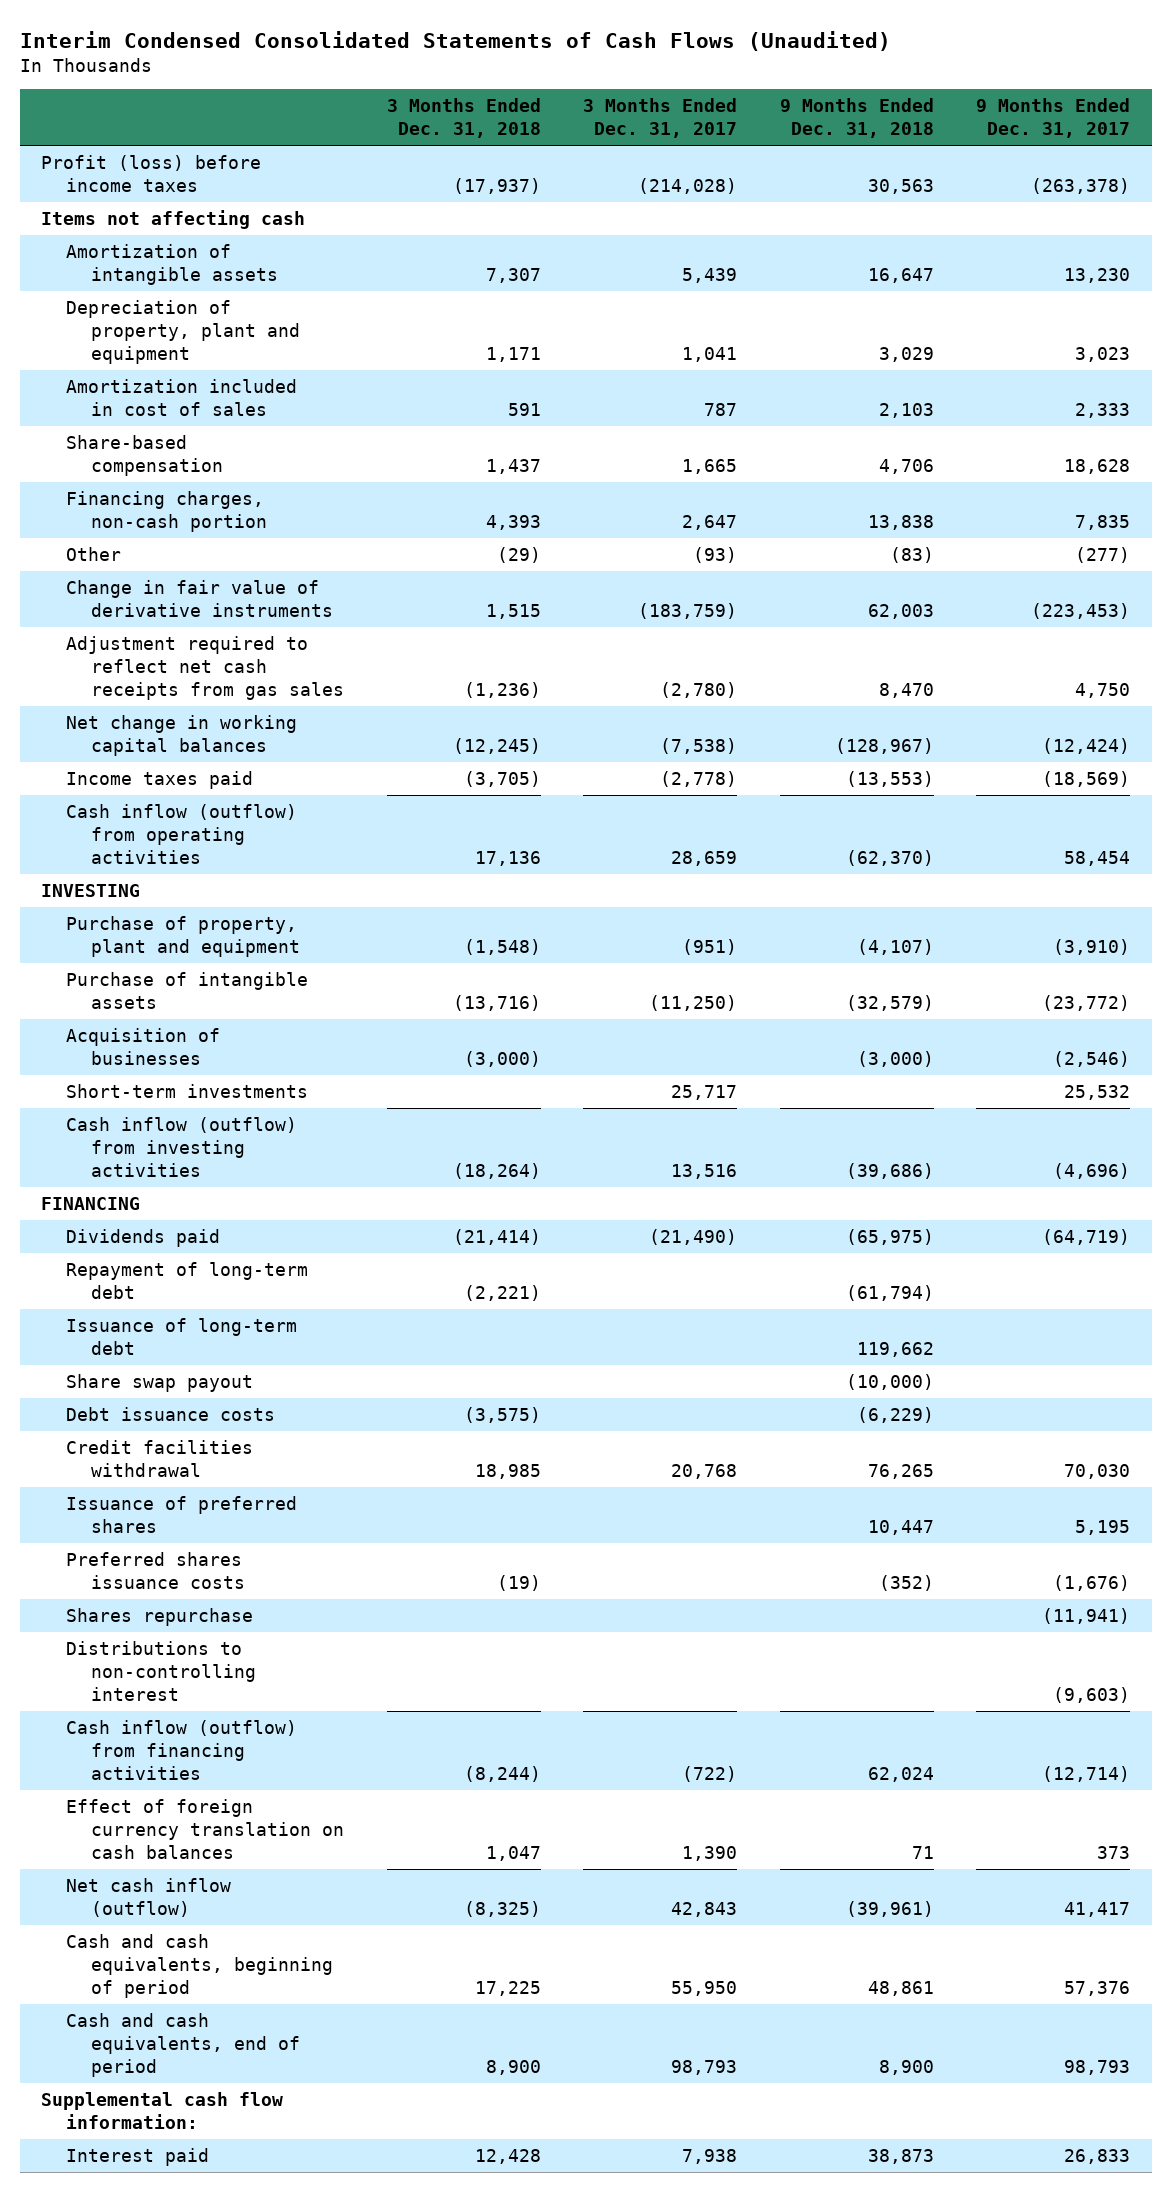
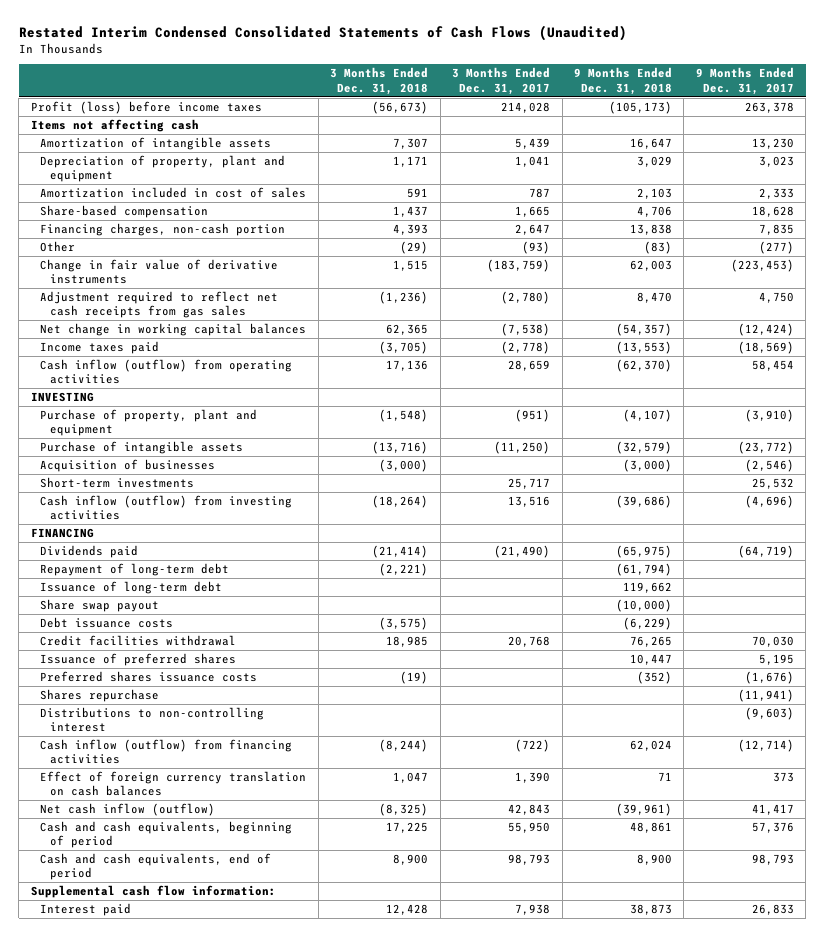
- Interim Condensed Consolidated Statements of Cash Flows (Unaudited)
+ Restated Interim Condensed Consolidated Statements of Cash Flows (Unaudited)
- Profit (loss) before income taxes | (17,937) | (214,028) | 30,563 | (263,378)
+ Profit (loss) before income taxes | (56,673) | 214,028 | (105,173) | 263,378
- Net change in working capital balances | (12,245) | (7,538) | (128,967) | (12,424)
+ Net change in working capital balances | 62,365 | (7,538) | (54,357) | (12,424)

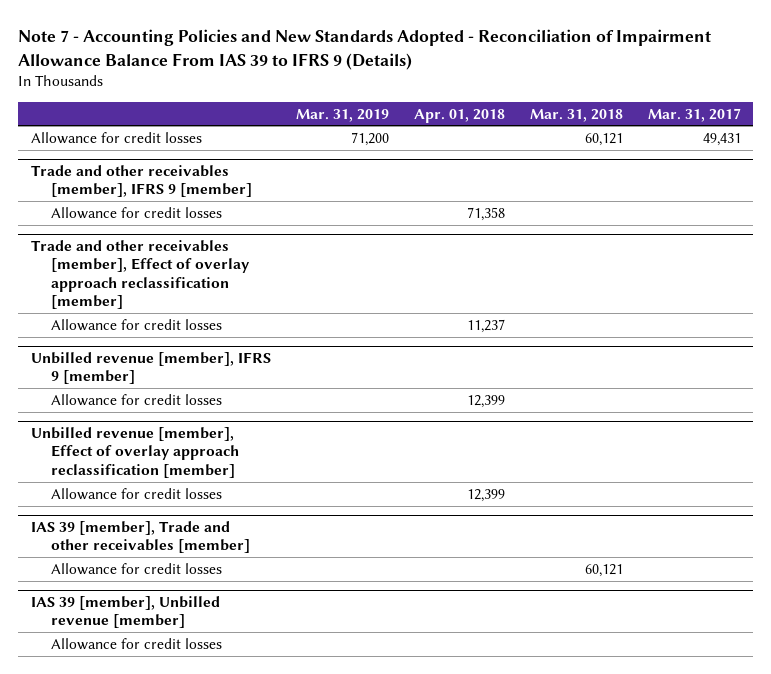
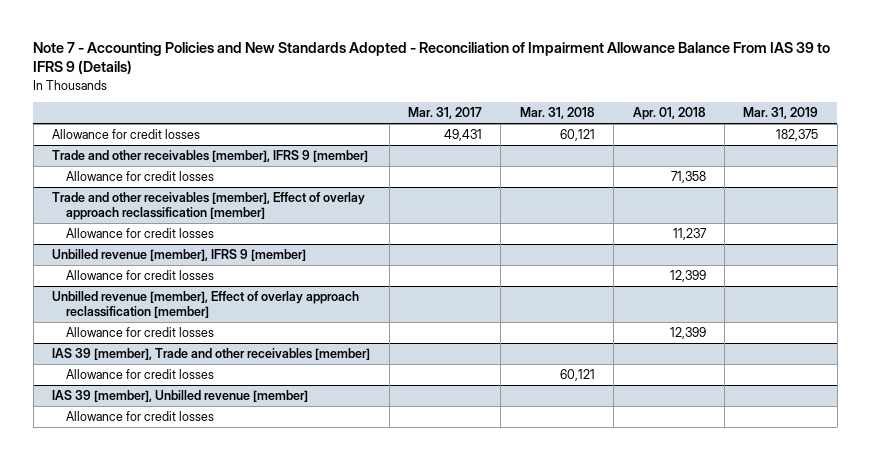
- | Mar. 31, 2019 | Apr. 01, 2018 | Mar. 31, 2018 | Mar. 31, 2017
+ | Mar. 31, 2017 | Mar. 31, 2018 | Apr. 01, 2018 | Mar. 31, 2019
- Allowance for credit losses | 71,200 | | 60,121 | 49,431
+ Allowance for credit losses | 49,431 | 60,121 | | 182,375

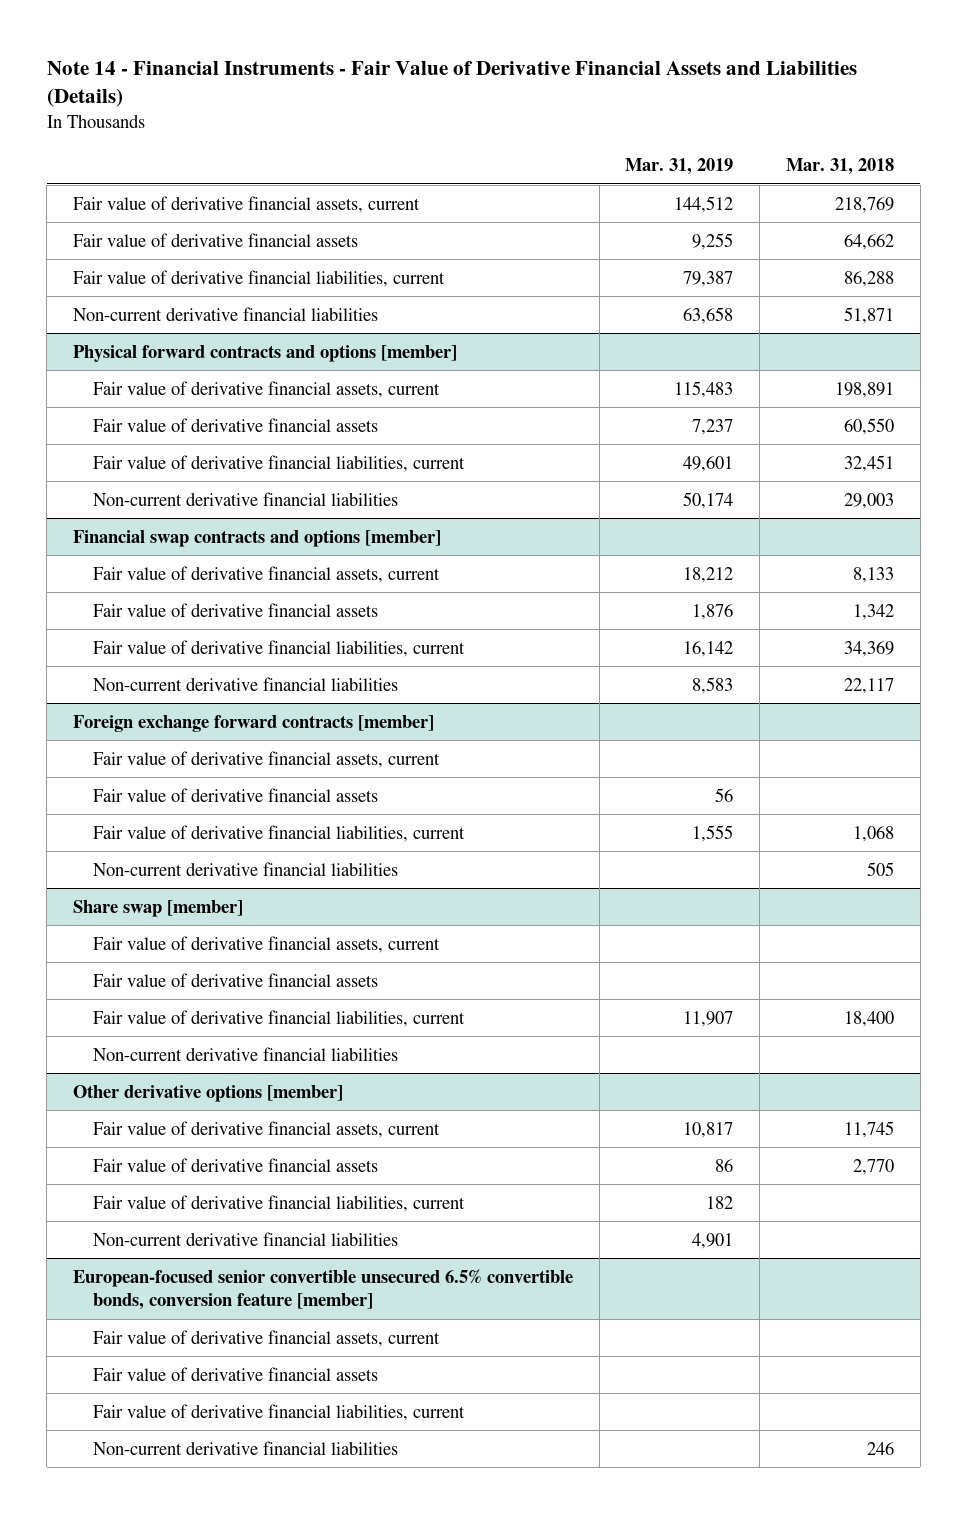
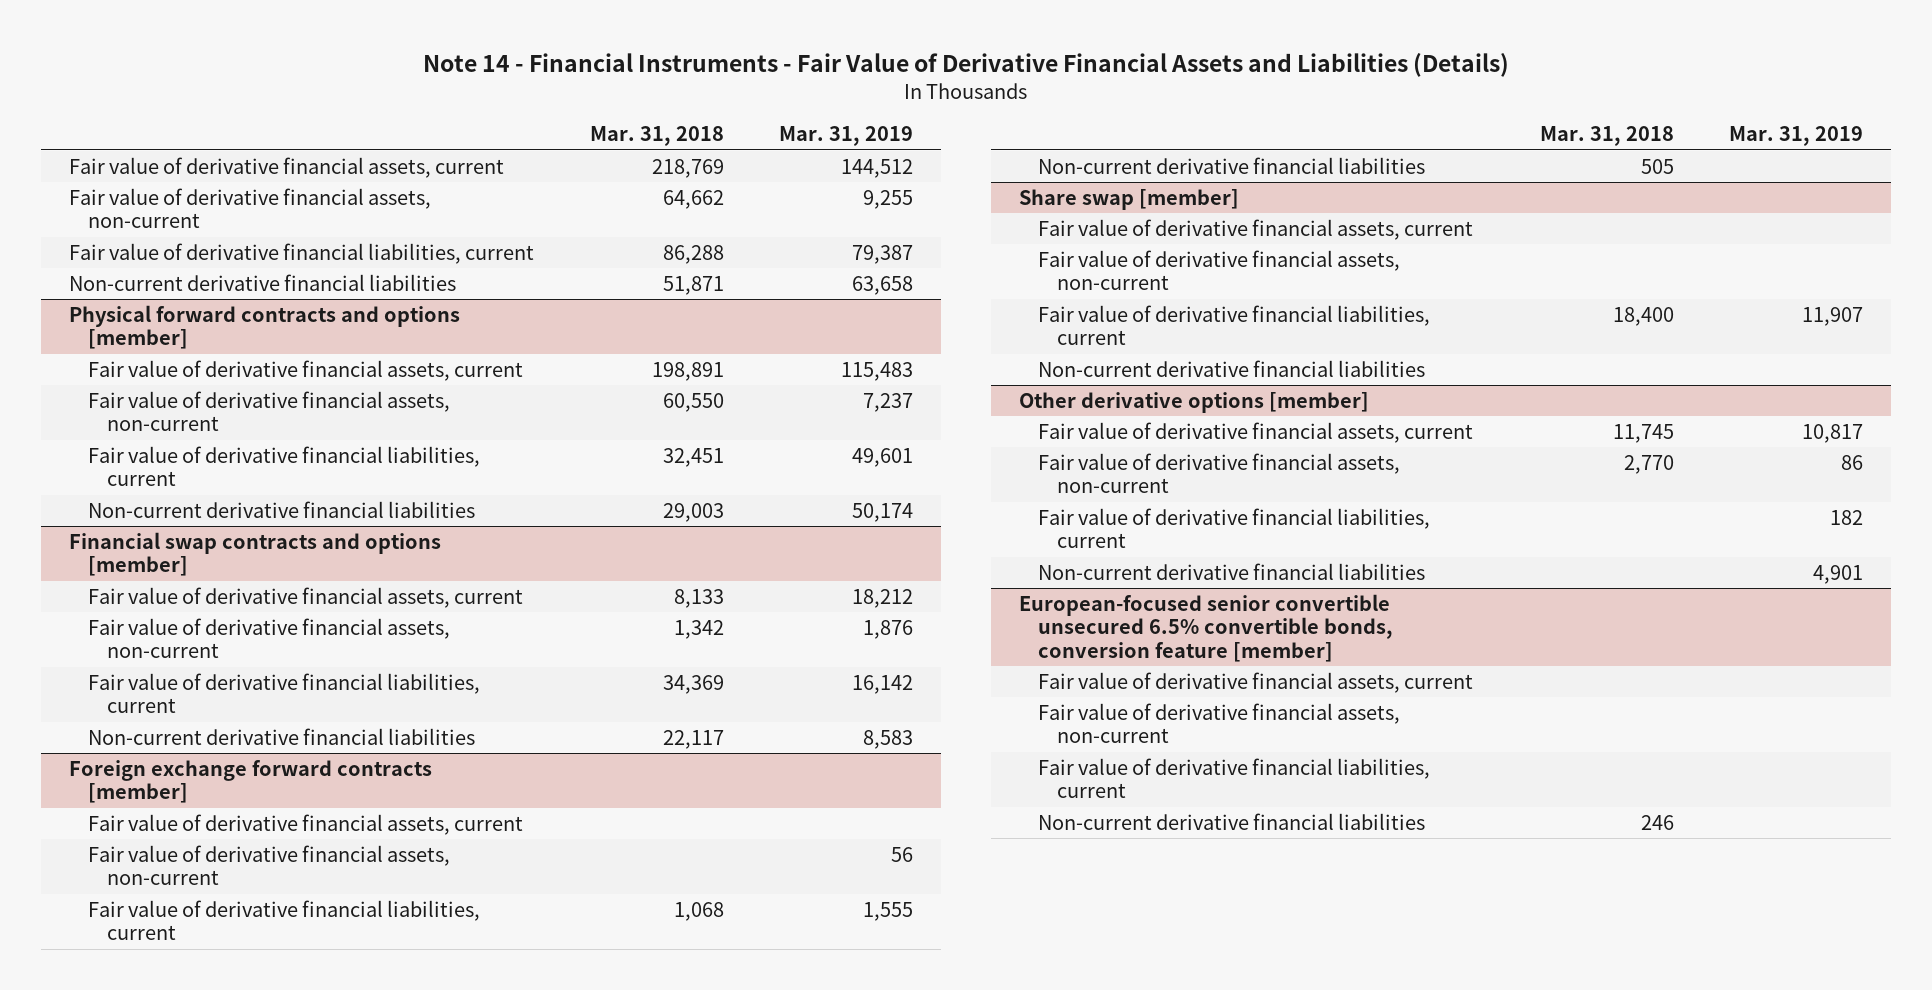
- | Mar. 31, 2019 | Mar. 31, 2018
+ | Mar. 31, 2018 | Mar. 31, 2019
- Fair value of derivative financial assets | 9,255 | 64,662
+ Fair value of derivative financial assets, non-current | 64,662 | 9,255
@ Physical forward contracts and options [member]
- Fair value of derivative financial assets | 7,237 | 60,550
+ Fair value of derivative financial assets, non-current | 60,550 | 7,237
@ Financial swap contracts and options [member]
- Fair value of derivative financial assets | 1,876 | 1,342
+ Fair value of derivative financial assets, non-current | 1,342 | 1,876
@ Foreign exchange forward contracts [member]
- Fair value of derivative financial assets | 56 |
+ Fair value of derivative financial assets, non-current | | 56
@ Share swap [member]
- Fair value of derivative financial assets
+ Fair value of derivative financial assets, non-current
@ Other derivative options [member]
- Fair value of derivative financial assets | 86 | 2,770
+ Fair value of derivative financial assets, non-current | 2,770 | 86
@ European-focused senior convertible unsecured 6.5% convertible bonds, conversion feature [member]
- Fair value of derivative financial assets
+ Fair value of derivative financial assets, non-current

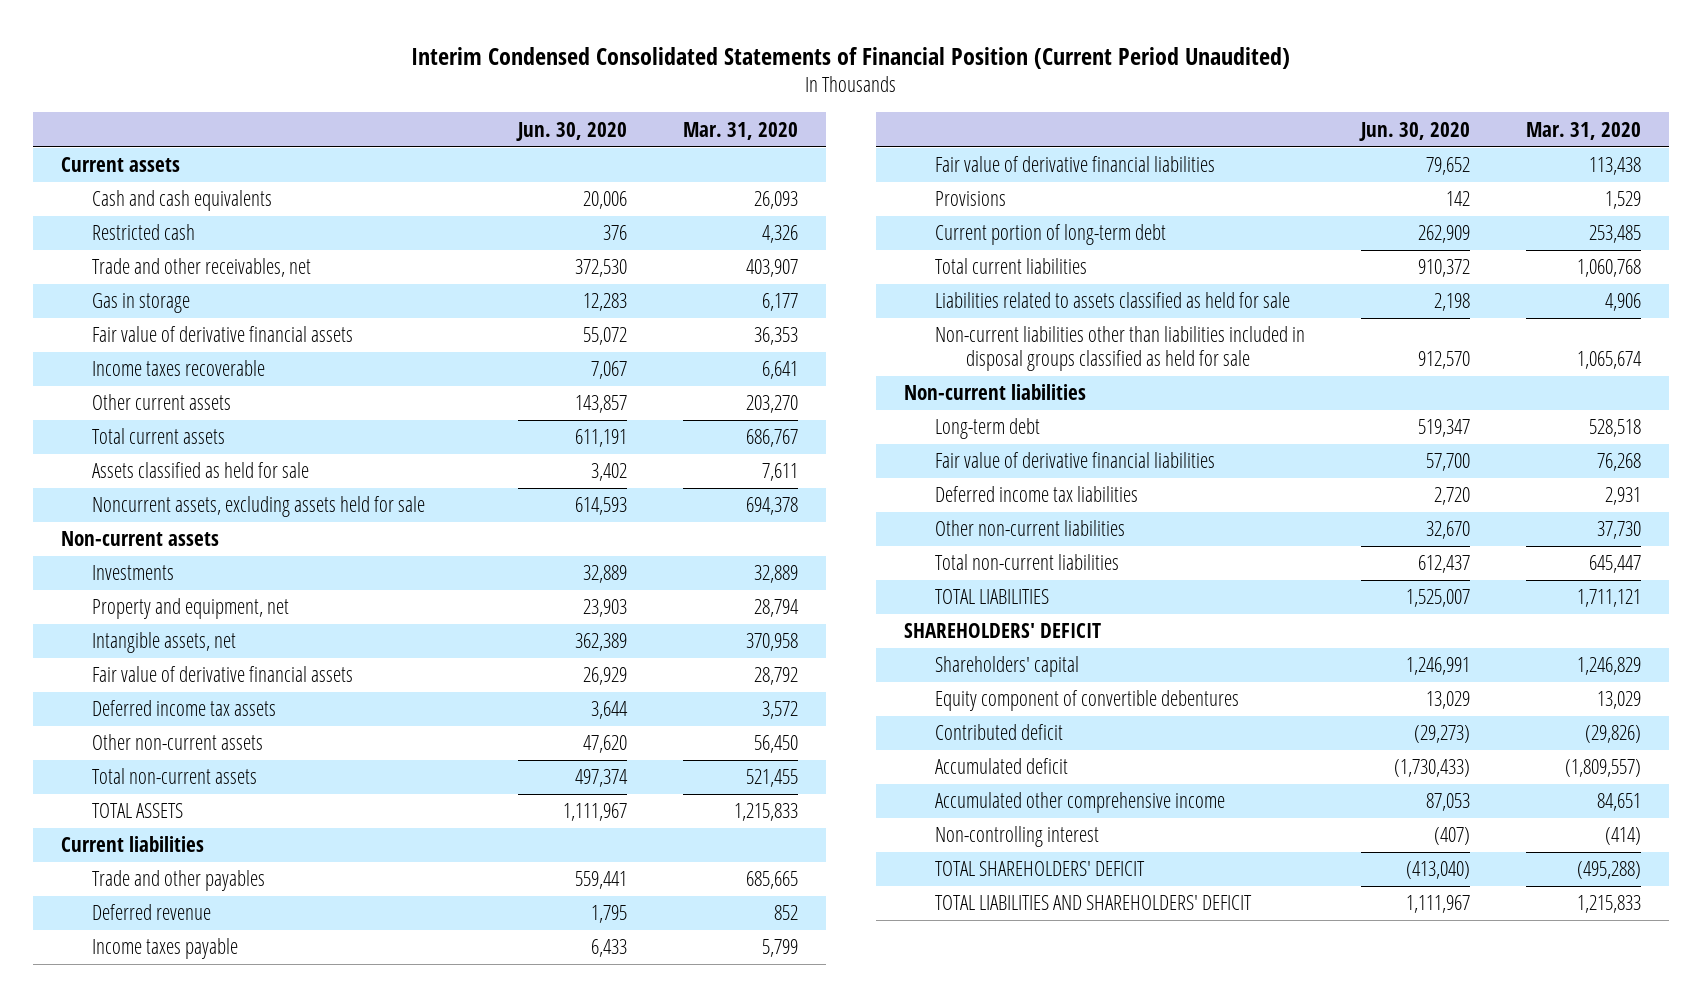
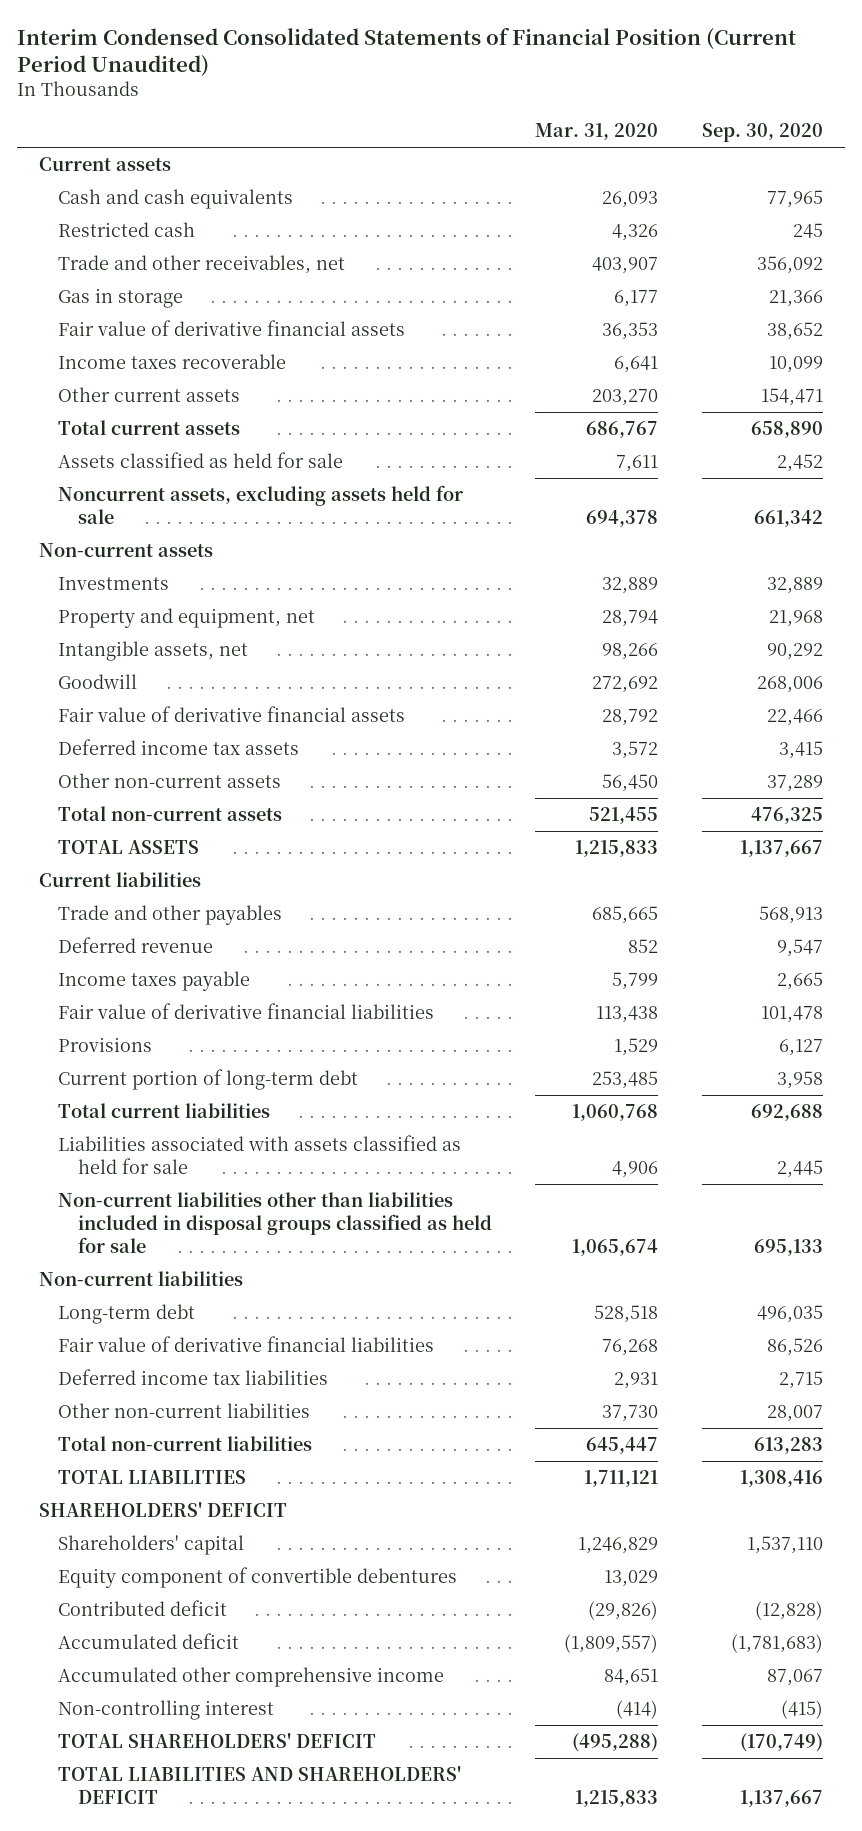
- | Jun. 30, 2020 | Mar. 31, 2020
+ | Mar. 31, 2020 | Sep. 30, 2020
- Intangible assets, net | 362,389 | 370,958
+ Intangible assets, net | 98,266 | 90,292
+ Goodwill | 272,692 | 268,006
- Liabilities related to assets classified as held for sale | 2,198 | 4,906
+ Liabilities associated with assets classified as held for sale | 4,906 | 2,445

